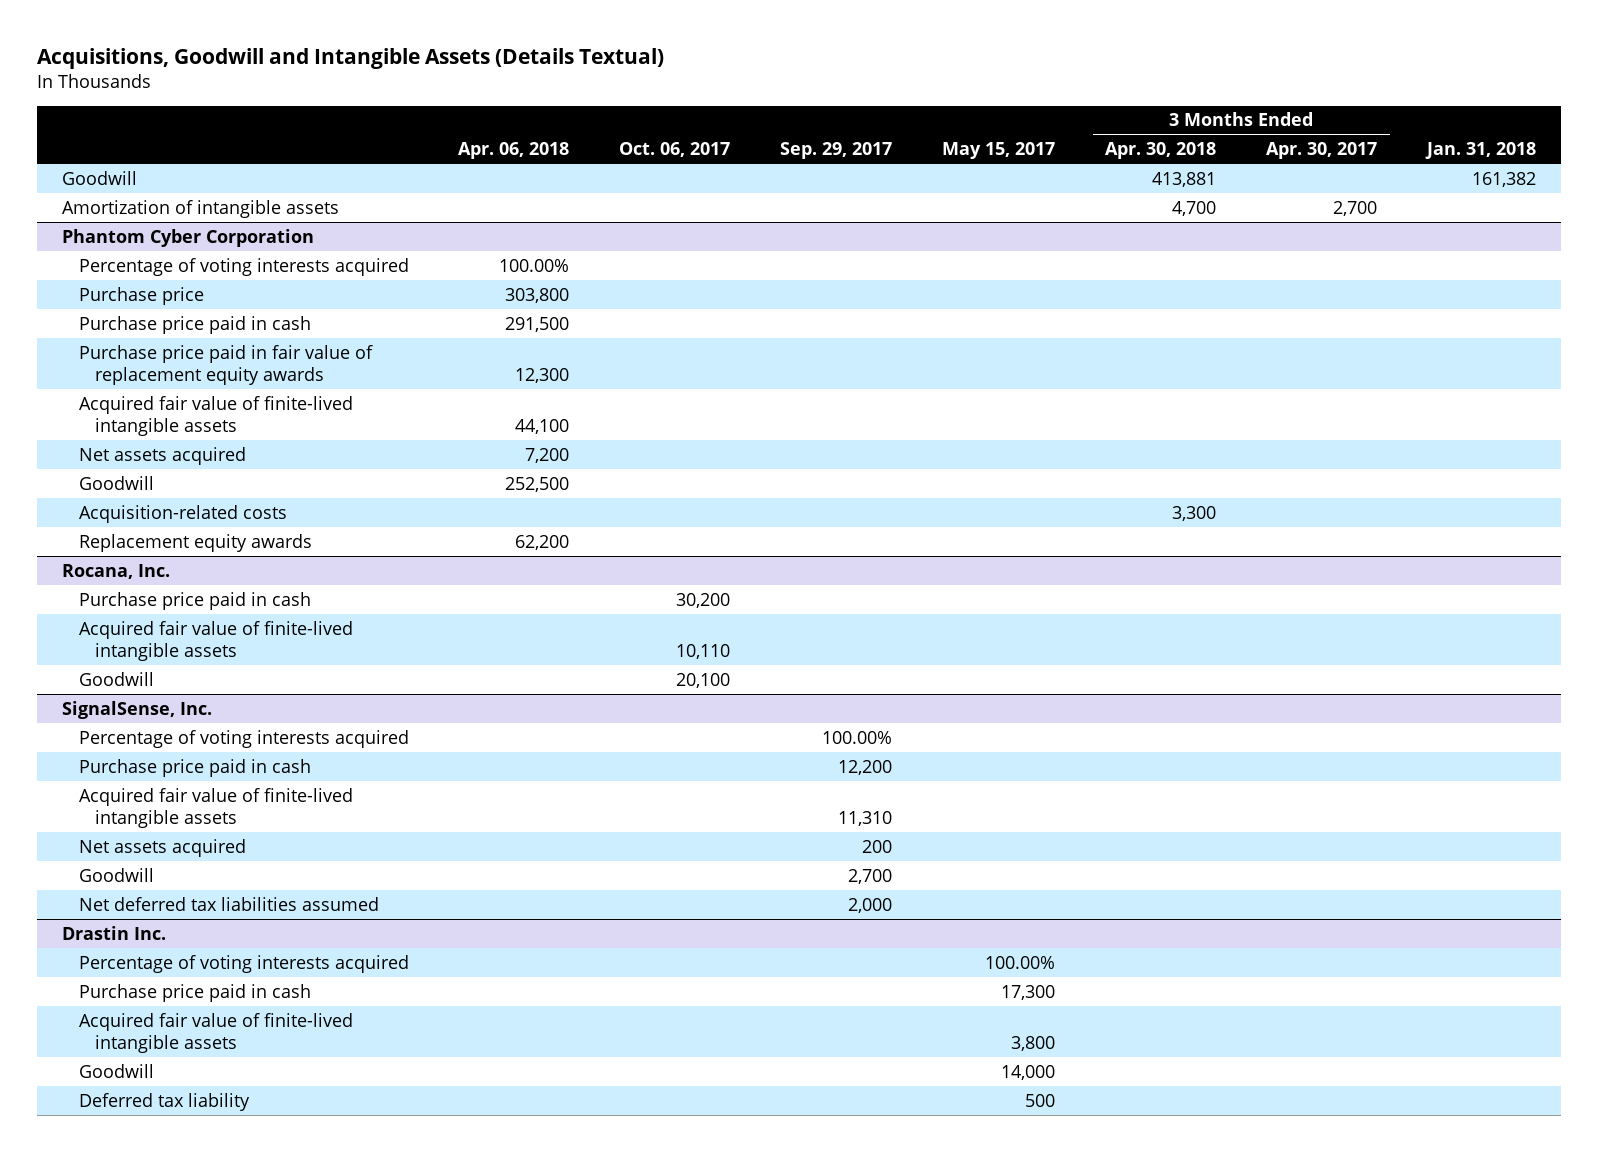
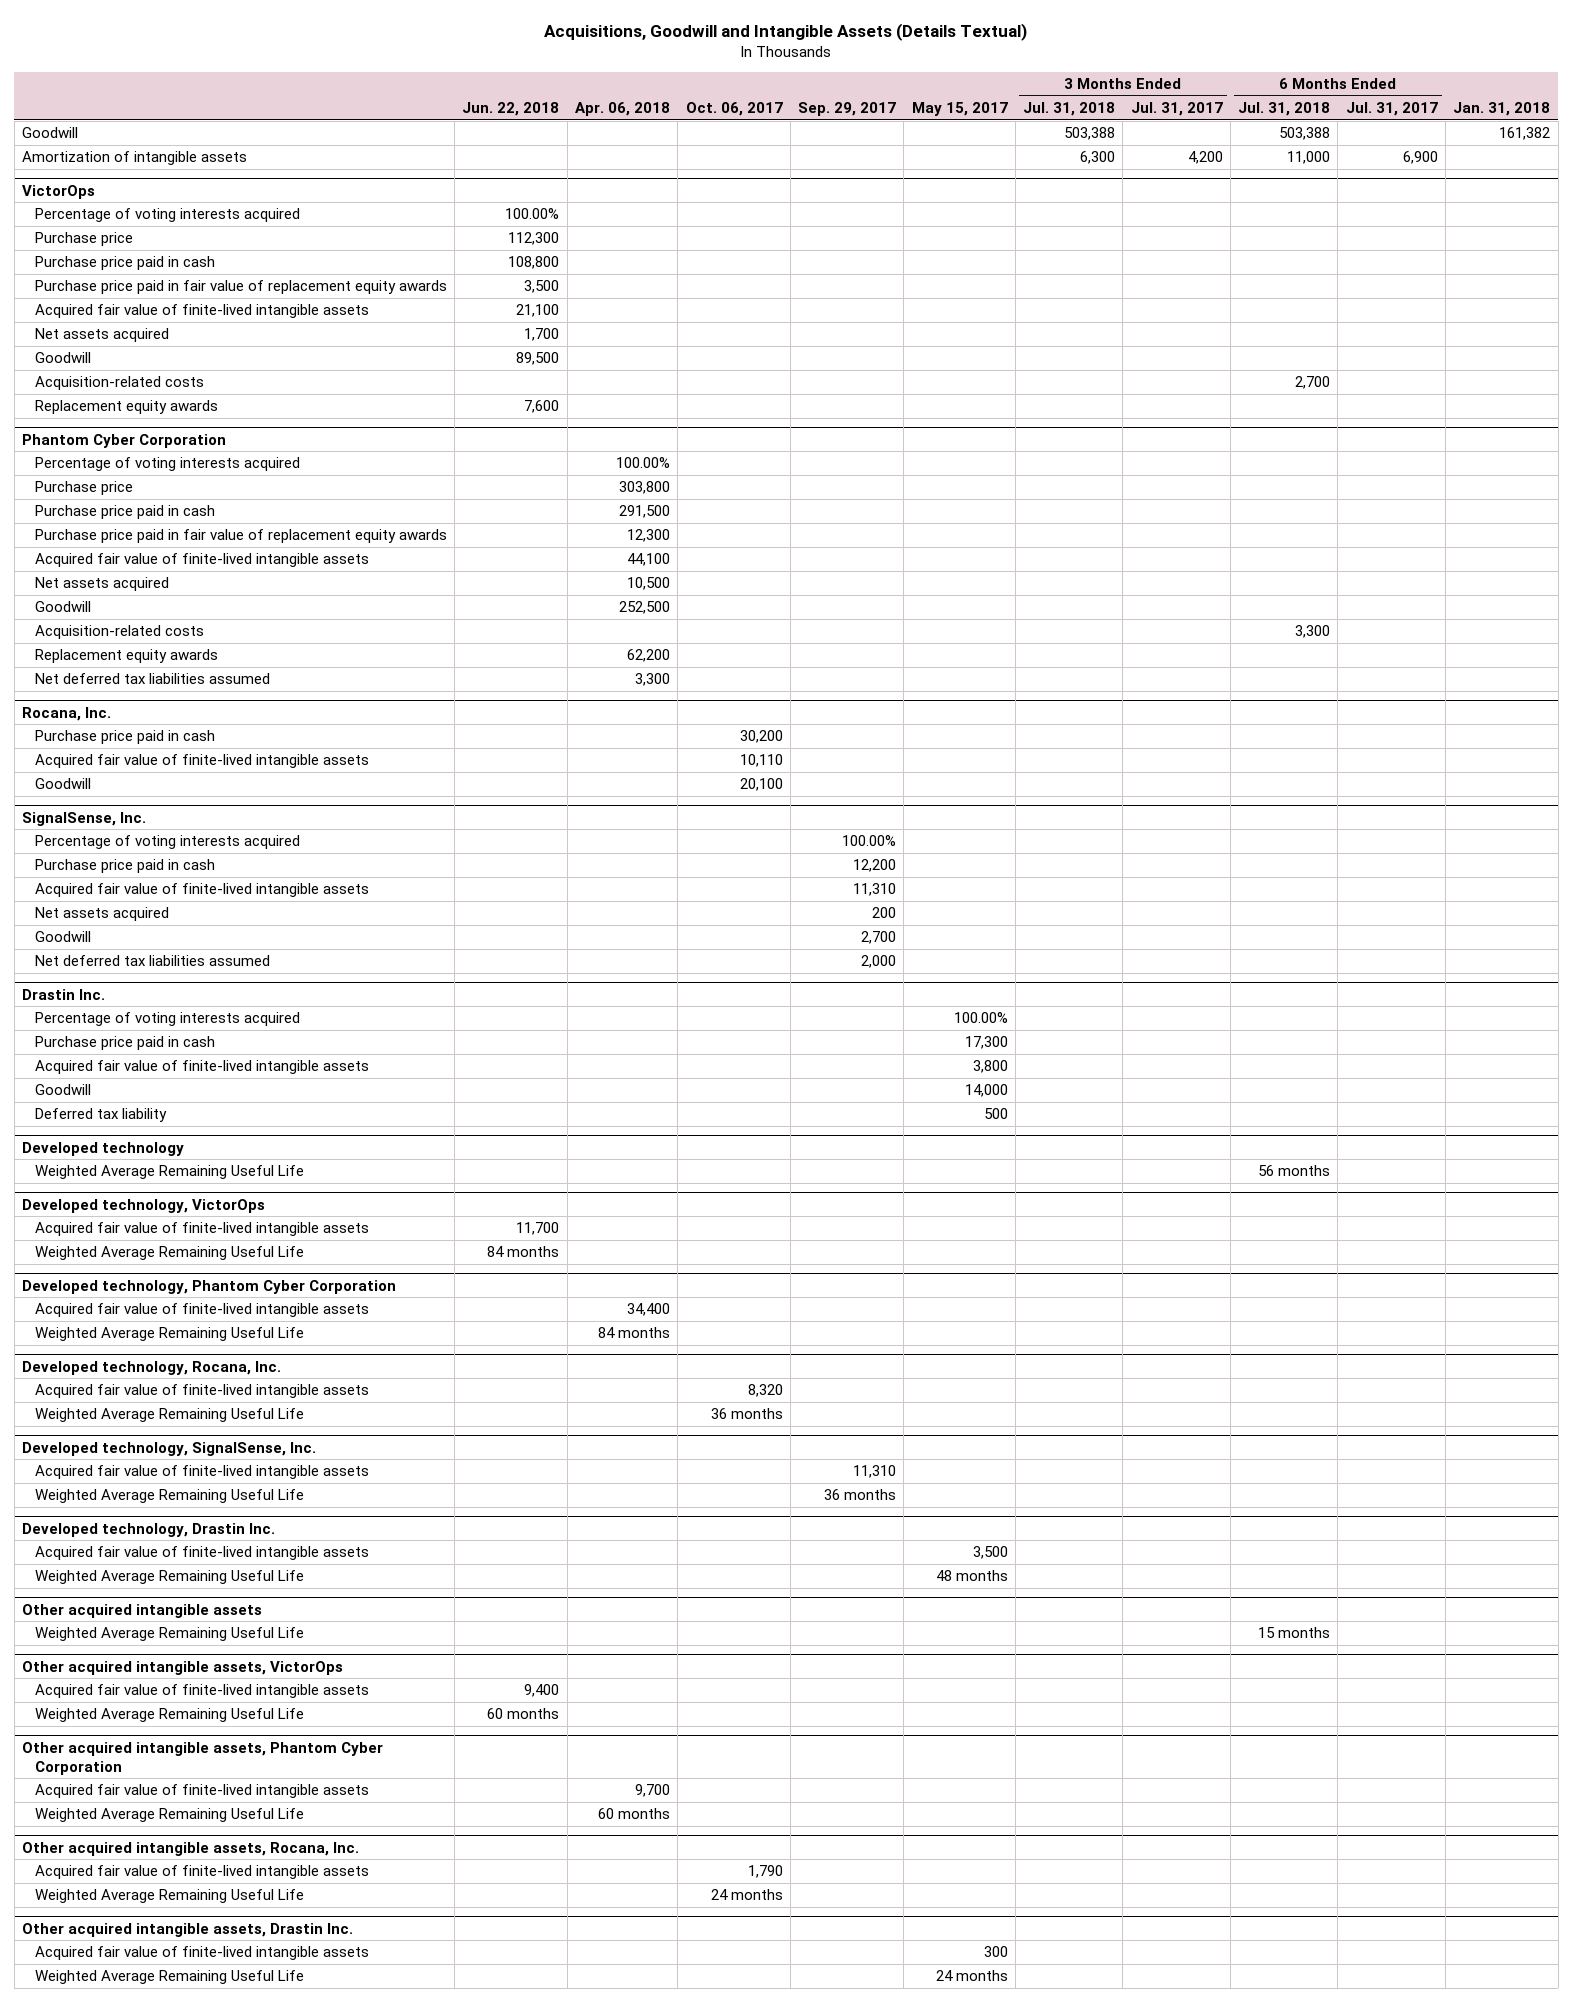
- | Apr. 06, 2018 | Oct. 06, 2017 | Sep. 29, 2017 | May 15, 2017 | 3 Months Ended Apr. 30, 2018 | 3 Months Ended Apr. 30, 2017 | Jan. 31, 2018
+ | Jun. 22, 2018 | Apr. 06, 2018 | Oct. 06, 2017 | Sep. 29, 2017 | May 15, 2017 | 3 Months Ended Jul. 31, 2018 | 3 Months Ended Jul. 31, 2017 | 6 Months Ended Jul. 31, 2018 | 6 Months Ended Jul. 31, 2017 | Jan. 31, 2018
+ VictorOps
+ Percentage of voting interests acquired | 100.00% | | | | | | | | |
+ Purchase price | 112,300 | | | | | | | | |
+ Purchase price paid in cash | 108,800 | | | | | | | | |
+ Purchase price paid in fair value of replacement equity awards | 3,500 | | | | | | | | |
+ Acquired fair value of finite-lived intangible assets | 21,100 | | | | | | | | |
+ Net assets acquired | 1,700 | | | | | | | | |
+ Goodwill | 89,500 | | | | | | | | |
+ Acquisition-related costs | | | | | | | | 2,700 | |
+ Replacement equity awards | 7,600 | | | | | | | | |
@ Phantom Cyber Corporation
- Net assets acquired | 7,200 | | | | | |
+ Net assets acquired | | 10,500 | | | | | | | |
+ Net deferred tax liabilities assumed | | 3,300 | | | | | | | |
+ Developed technology
+ Weighted Average Remaining Useful Life | | | | | | | | 56 months | |
+ Developed technology, VictorOps
+ Acquired fair value of finite-lived intangible assets | 11,700 | | | | | | | | |
+ Weighted Average Remaining Useful Life | 84 months | | | | | | | | |
+ Developed technology, Phantom Cyber Corporation
+ Acquired fair value of finite-lived intangible assets | | 34,400 | | | | | | | |
+ Weighted Average Remaining Useful Life | | 84 months | | | | | | | |
+ Developed technology, Rocana, Inc.
+ Acquired fair value of finite-lived intangible assets | | | 8,320 | | | | | | |
+ Weighted Average Remaining Useful Life | | | 36 months | | | | | | |
+ Developed technology, SignalSense, Inc.
+ Acquired fair value of finite-lived intangible assets | | | | 11,310 | | | | | |
+ Weighted Average Remaining Useful Life | | | | 36 months | | | | | |
+ Developed technology, Drastin Inc.
+ Acquired fair value of finite-lived intangible assets | | | | | 3,500 | | | | |
+ Weighted Average Remaining Useful Life | | | | | 48 months | | | | |
+ Other acquired intangible assets
+ Weighted Average Remaining Useful Life | | | | | | | | 15 months | |
+ Other acquired intangible assets, VictorOps
+ Acquired fair value of finite-lived intangible assets | 9,400 | | | | | | | | |
+ Weighted Average Remaining Useful Life | 60 months | | | | | | | | |
+ Other acquired intangible assets, Phantom Cyber Corporation
+ Acquired fair value of finite-lived intangible assets | | 9,700 | | | | | | | |
+ Weighted Average Remaining Useful Life | | 60 months | | | | | | | |
+ Other acquired intangible assets, Rocana, Inc.
+ Acquired fair value of finite-lived intangible assets | | | 1,790 | | | | | | |
+ Weighted Average Remaining Useful Life | | | 24 months | | | | | | |
+ Other acquired intangible assets, Drastin Inc.
+ Acquired fair value of finite-lived intangible assets | | | | | 300 | | | | |
+ Weighted Average Remaining Useful Life | | | | | 24 months | | | | |

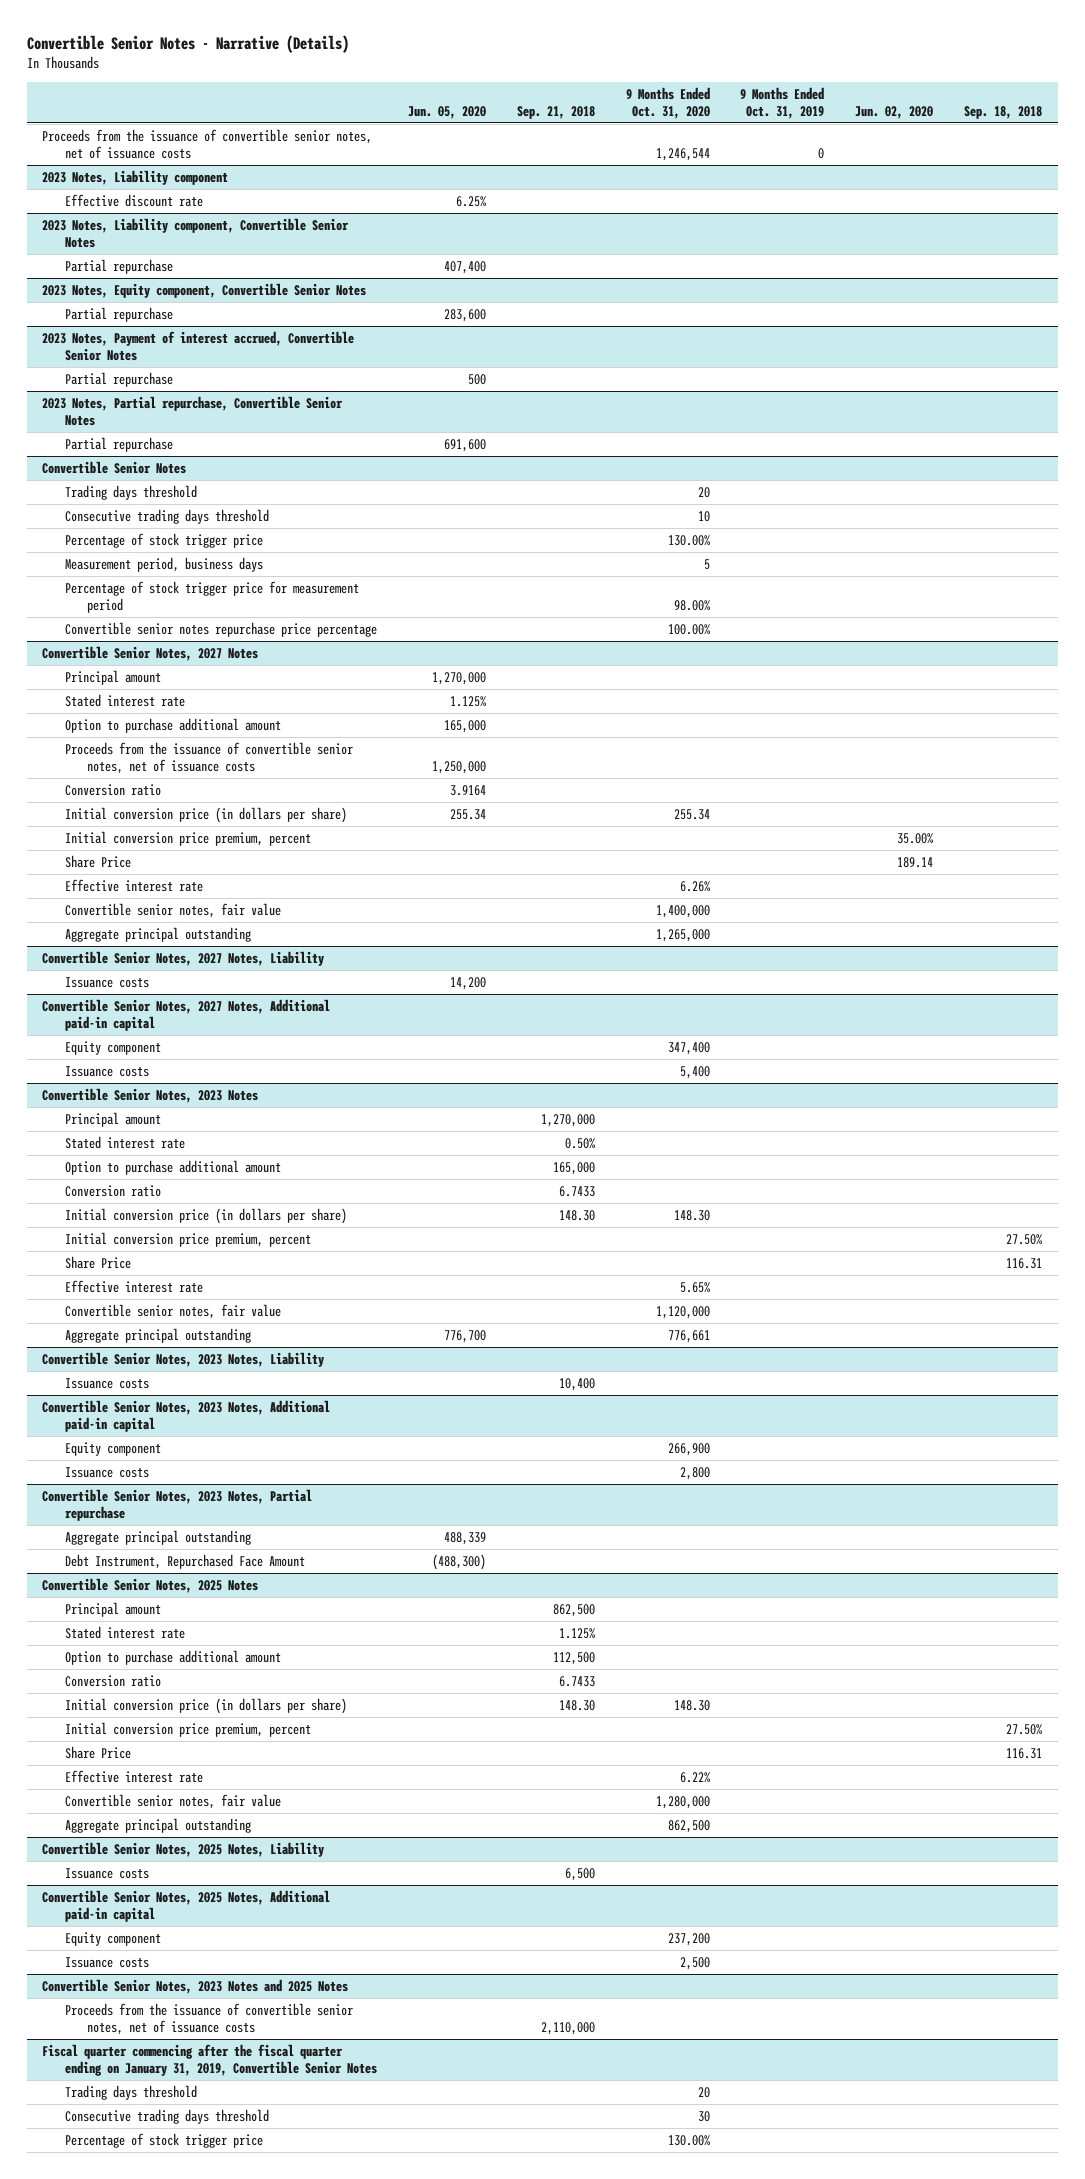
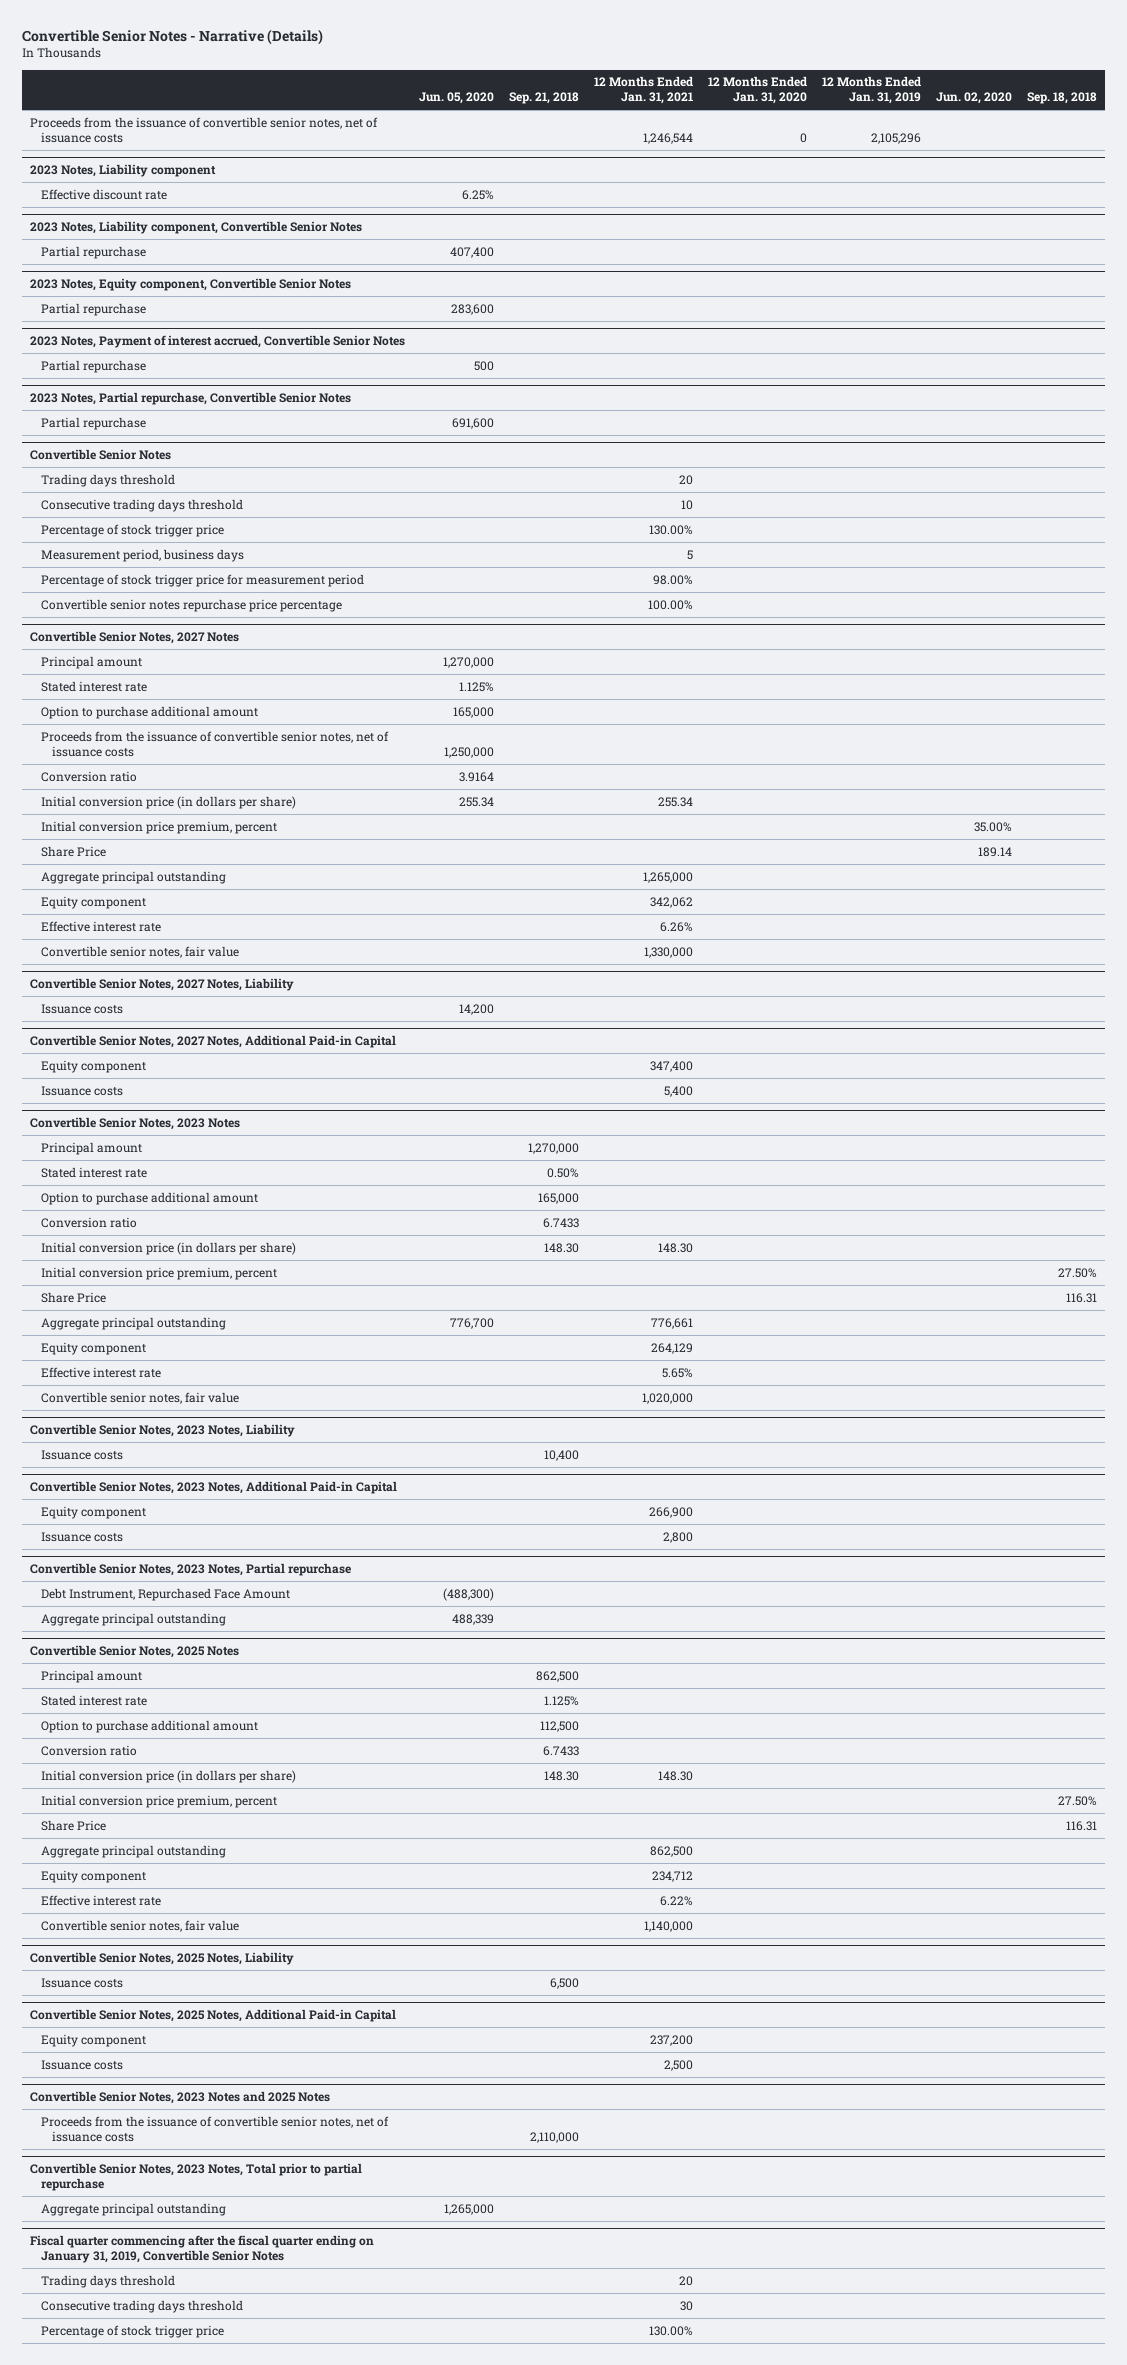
- | Jun. 05, 2020 | Sep. 21, 2018 | 9 Months Ended Oct. 31, 2020 | 9 Months Ended Oct. 31, 2019 | Jun. 02, 2020 | Sep. 18, 2018
+ | Jun. 05, 2020 | Sep. 21, 2018 | 12 Months Ended Jan. 31, 2021 | 12 Months Ended Jan. 31, 2020 | 12 Months Ended Jan. 31, 2019 | Jun. 02, 2020 | Sep. 18, 2018
@ Convertible Senior Notes, 2027 Notes
moved up: Aggregate principal outstanding | | | 1,265,000 | | | |
+ Equity component | | | 342,062 | | | |
- Convertible Senior Notes, 2027 Notes, Additional paid-in capital
+ Convertible Senior Notes, 2027 Notes, Additional Paid-in Capital
@ Convertible Senior Notes, 2023 Notes
moved up: Aggregate principal outstanding | 776,700 | | 776,661 | | | |
+ Equity component | | | 264,129 | | | |
- Convertible Senior Notes, 2023 Notes, Additional paid-in capital
+ Convertible Senior Notes, 2023 Notes, Additional Paid-in Capital
@ Convertible Senior Notes, 2023 Notes, Partial repurchase
moved down: Aggregate principal outstanding | 488,339 | | | | | |
@ Convertible Senior Notes, 2025 Notes
moved up: Aggregate principal outstanding | | | 862,500 | | | |
+ Equity component | | | 234,712 | | | |
- Convertible Senior Notes, 2025 Notes, Additional paid-in capital
+ Convertible Senior Notes, 2025 Notes, Additional Paid-in Capital
+ Convertible Senior Notes, 2023 Notes, Total prior to partial repurchase
+ Aggregate principal outstanding | 1,265,000 | | | | | |

